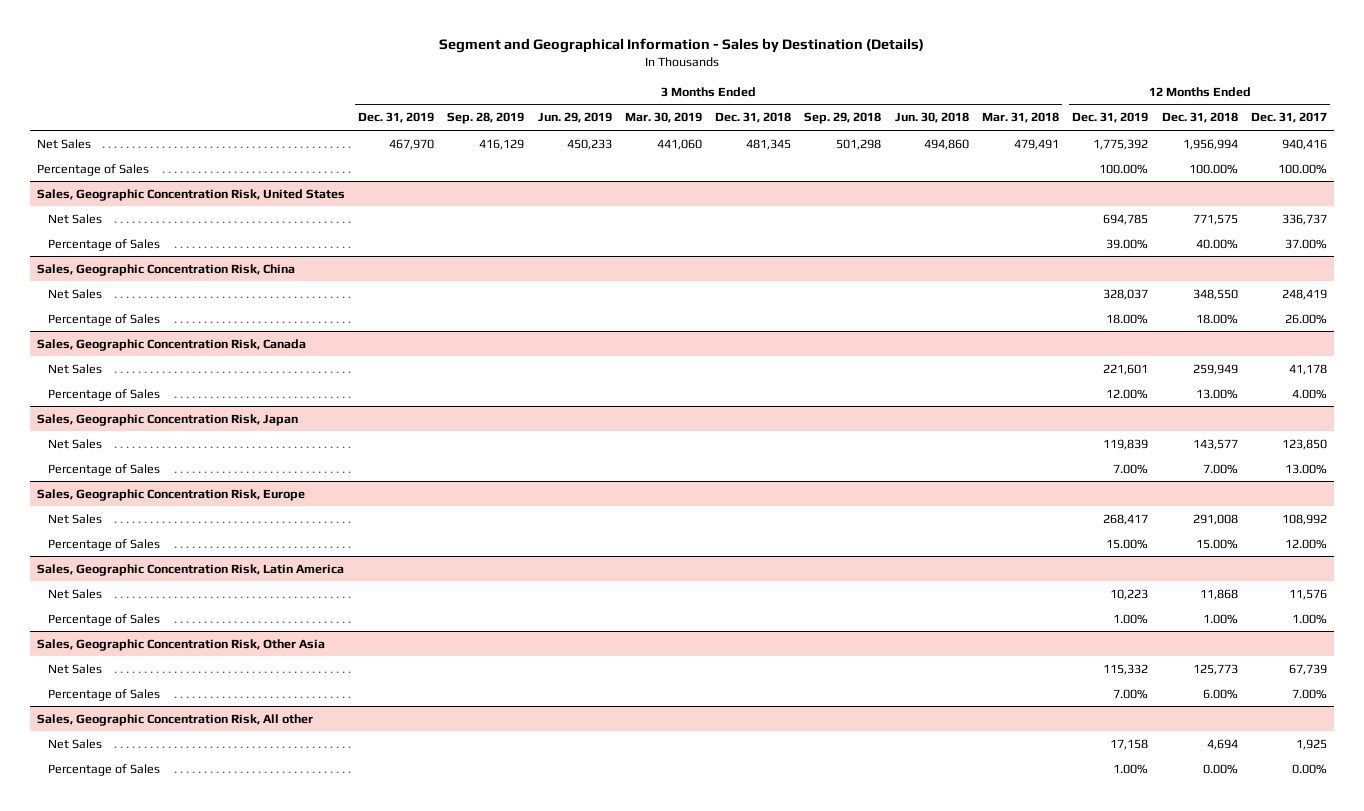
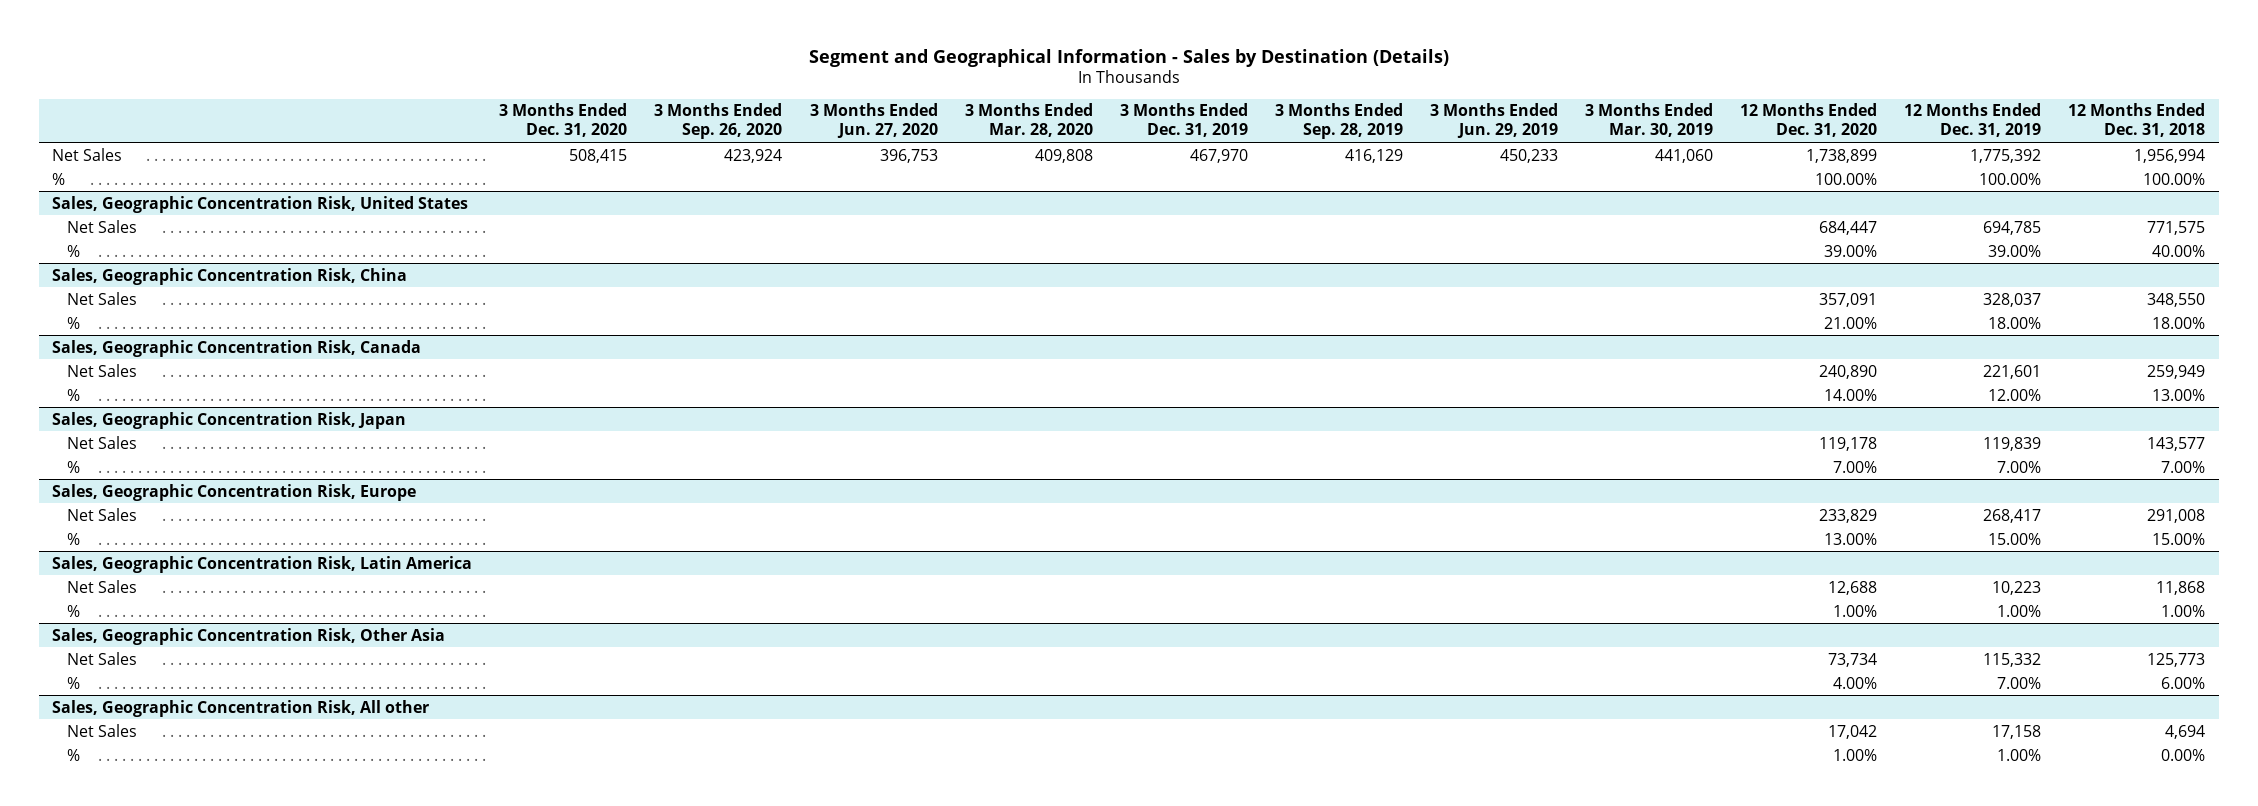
- | 3 Months Ended Dec. 31, 2019 | 3 Months Ended Sep. 28, 2019 | 3 Months Ended Jun. 29, 2019 | 3 Months Ended Mar. 30, 2019 | 3 Months Ended Dec. 31, 2018 | 3 Months Ended Sep. 29, 2018 | 3 Months Ended Jun. 30, 2018 | 3 Months Ended Mar. 31, 2018 | 12 Months Ended Dec. 31, 2019 | 12 Months Ended Dec. 31, 2018 | 12 Months Ended Dec. 31, 2017
+ | 3 Months Ended Dec. 31, 2020 | 3 Months Ended Sep. 26, 2020 | 3 Months Ended Jun. 27, 2020 | 3 Months Ended Mar. 28, 2020 | 3 Months Ended Dec. 31, 2019 | 3 Months Ended Sep. 28, 2019 | 3 Months Ended Jun. 29, 2019 | 3 Months Ended Mar. 30, 2019 | 12 Months Ended Dec. 31, 2020 | 12 Months Ended Dec. 31, 2019 | 12 Months Ended Dec. 31, 2018
- Percentage of Sales | | | | | | | | | 100.00% | 100.00% | 100.00%
+ % | | | | | | | | | 100.00% | 100.00% | 100.00%
@ Sales, Geographic Concentration Risk, United States
- Percentage of Sales | | | | | | | | | 39.00% | 40.00% | 37.00%
+ % | | | | | | | | | 39.00% | 39.00% | 40.00%
@ Sales, Geographic Concentration Risk, China
- Percentage of Sales | | | | | | | | | 18.00% | 18.00% | 26.00%
+ % | | | | | | | | | 21.00% | 18.00% | 18.00%
@ Sales, Geographic Concentration Risk, Canada
- Percentage of Sales | | | | | | | | | 12.00% | 13.00% | 4.00%
+ % | | | | | | | | | 14.00% | 12.00% | 13.00%
@ Sales, Geographic Concentration Risk, Japan
- Percentage of Sales | | | | | | | | | 7.00% | 7.00% | 13.00%
+ % | | | | | | | | | 7.00% | 7.00% | 7.00%
@ Sales, Geographic Concentration Risk, Europe
- Percentage of Sales | | | | | | | | | 15.00% | 15.00% | 12.00%
+ % | | | | | | | | | 13.00% | 15.00% | 15.00%
@ Sales, Geographic Concentration Risk, Latin America
- Percentage of Sales | | | | | | | | | 1.00% | 1.00% | 1.00%
+ % | | | | | | | | | 1.00% | 1.00% | 1.00%
@ Sales, Geographic Concentration Risk, Other Asia
- Percentage of Sales | | | | | | | | | 7.00% | 6.00% | 7.00%
+ % | | | | | | | | | 4.00% | 7.00% | 6.00%
@ Sales, Geographic Concentration Risk, All other
- Percentage of Sales | | | | | | | | | 1.00% | 0.00% | 0.00%
+ % | | | | | | | | | 1.00% | 1.00% | 0.00%

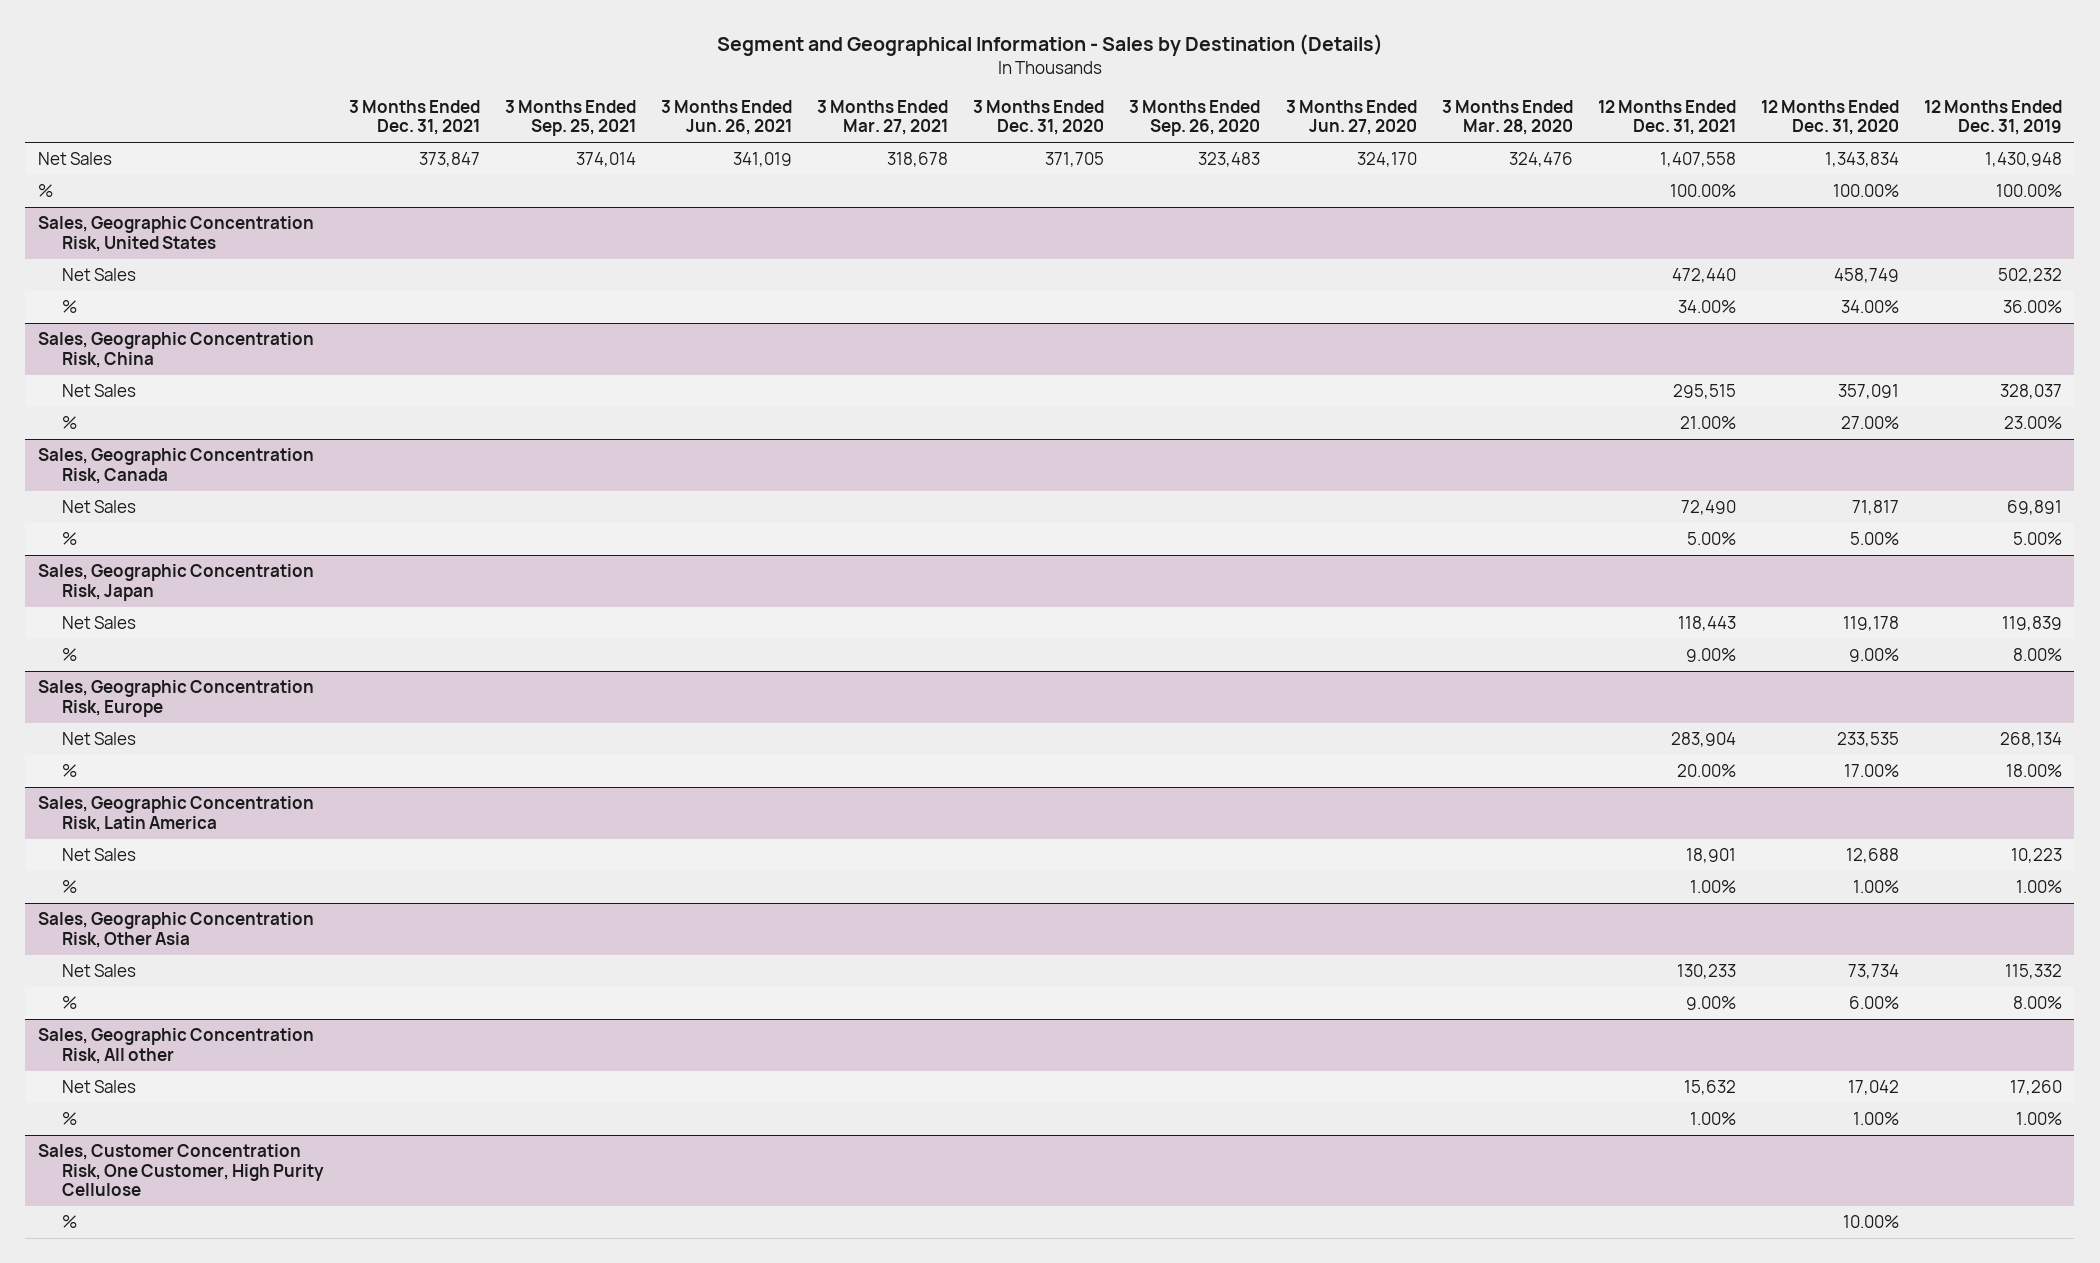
- | 3 Months Ended Dec. 31, 2020 | 3 Months Ended Sep. 26, 2020 | 3 Months Ended Jun. 27, 2020 | 3 Months Ended Mar. 28, 2020 | 3 Months Ended Dec. 31, 2019 | 3 Months Ended Sep. 28, 2019 | 3 Months Ended Jun. 29, 2019 | 3 Months Ended Mar. 30, 2019 | 12 Months Ended Dec. 31, 2020 | 12 Months Ended Dec. 31, 2019 | 12 Months Ended Dec. 31, 2018
+ | 3 Months Ended Dec. 31, 2021 | 3 Months Ended Sep. 25, 2021 | 3 Months Ended Jun. 26, 2021 | 3 Months Ended Mar. 27, 2021 | 3 Months Ended Dec. 31, 2020 | 3 Months Ended Sep. 26, 2020 | 3 Months Ended Jun. 27, 2020 | 3 Months Ended Mar. 28, 2020 | 12 Months Ended Dec. 31, 2021 | 12 Months Ended Dec. 31, 2020 | 12 Months Ended Dec. 31, 2019
- Net Sales | 508,415 | 423,924 | 396,753 | 409,808 | 467,970 | 416,129 | 450,233 | 441,060 | 1,738,899 | 1,775,392 | 1,956,994
+ Net Sales | 373,847 | 374,014 | 341,019 | 318,678 | 371,705 | 323,483 | 324,170 | 324,476 | 1,407,558 | 1,343,834 | 1,430,948
@ Sales, Geographic Concentration Risk, United States
- Net Sales | | | | | | | | | 684,447 | 694,785 | 771,575
- % | | | | | | | | | 39.00% | 39.00% | 40.00%
+ Net Sales | | | | | | | | | 472,440 | 458,749 | 502,232
+ % | | | | | | | | | 34.00% | 34.00% | 36.00%
@ Sales, Geographic Concentration Risk, China
- % | | | | | | | | | 21.00% | 18.00% | 18.00%
+ % | | | | | | | | | 21.00% | 27.00% | 23.00%
@ Sales, Geographic Concentration Risk, Canada
- Net Sales | | | | | | | | | 240,890 | 221,601 | 259,949
- % | | | | | | | | | 14.00% | 12.00% | 13.00%
+ Net Sales | | | | | | | | | 72,490 | 71,817 | 69,891
+ % | | | | | | | | | 5.00% | 5.00% | 5.00%
@ Sales, Geographic Concentration Risk, Japan
- % | | | | | | | | | 7.00% | 7.00% | 7.00%
+ % | | | | | | | | | 9.00% | 9.00% | 8.00%
@ Sales, Geographic Concentration Risk, Europe
- Net Sales | | | | | | | | | 233,829 | 268,417 | 291,008
- % | | | | | | | | | 13.00% | 15.00% | 15.00%
+ Net Sales | | | | | | | | | 283,904 | 233,535 | 268,134
+ % | | | | | | | | | 20.00% | 17.00% | 18.00%
@ Sales, Geographic Concentration Risk, Other Asia
- % | | | | | | | | | 4.00% | 7.00% | 6.00%
+ % | | | | | | | | | 9.00% | 6.00% | 8.00%
@ Sales, Geographic Concentration Risk, All other
- Net Sales | | | | | | | | | 17,042 | 17,158 | 4,694
+ Net Sales | | | | | | | | | 15,632 | 17,042 | 17,260
+ Sales, Customer Concentration Risk, One Customer, High Purity Cellulose
+ % | | | | | | | | | | 10.00% |

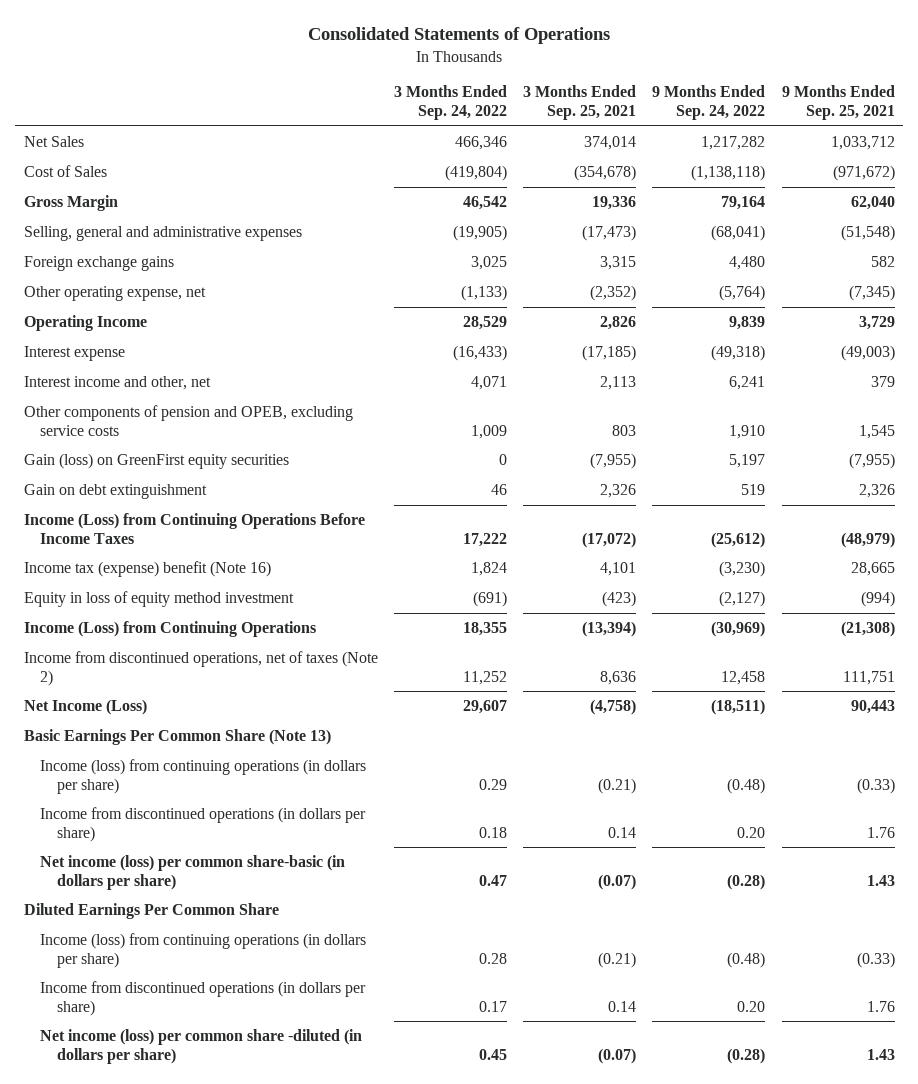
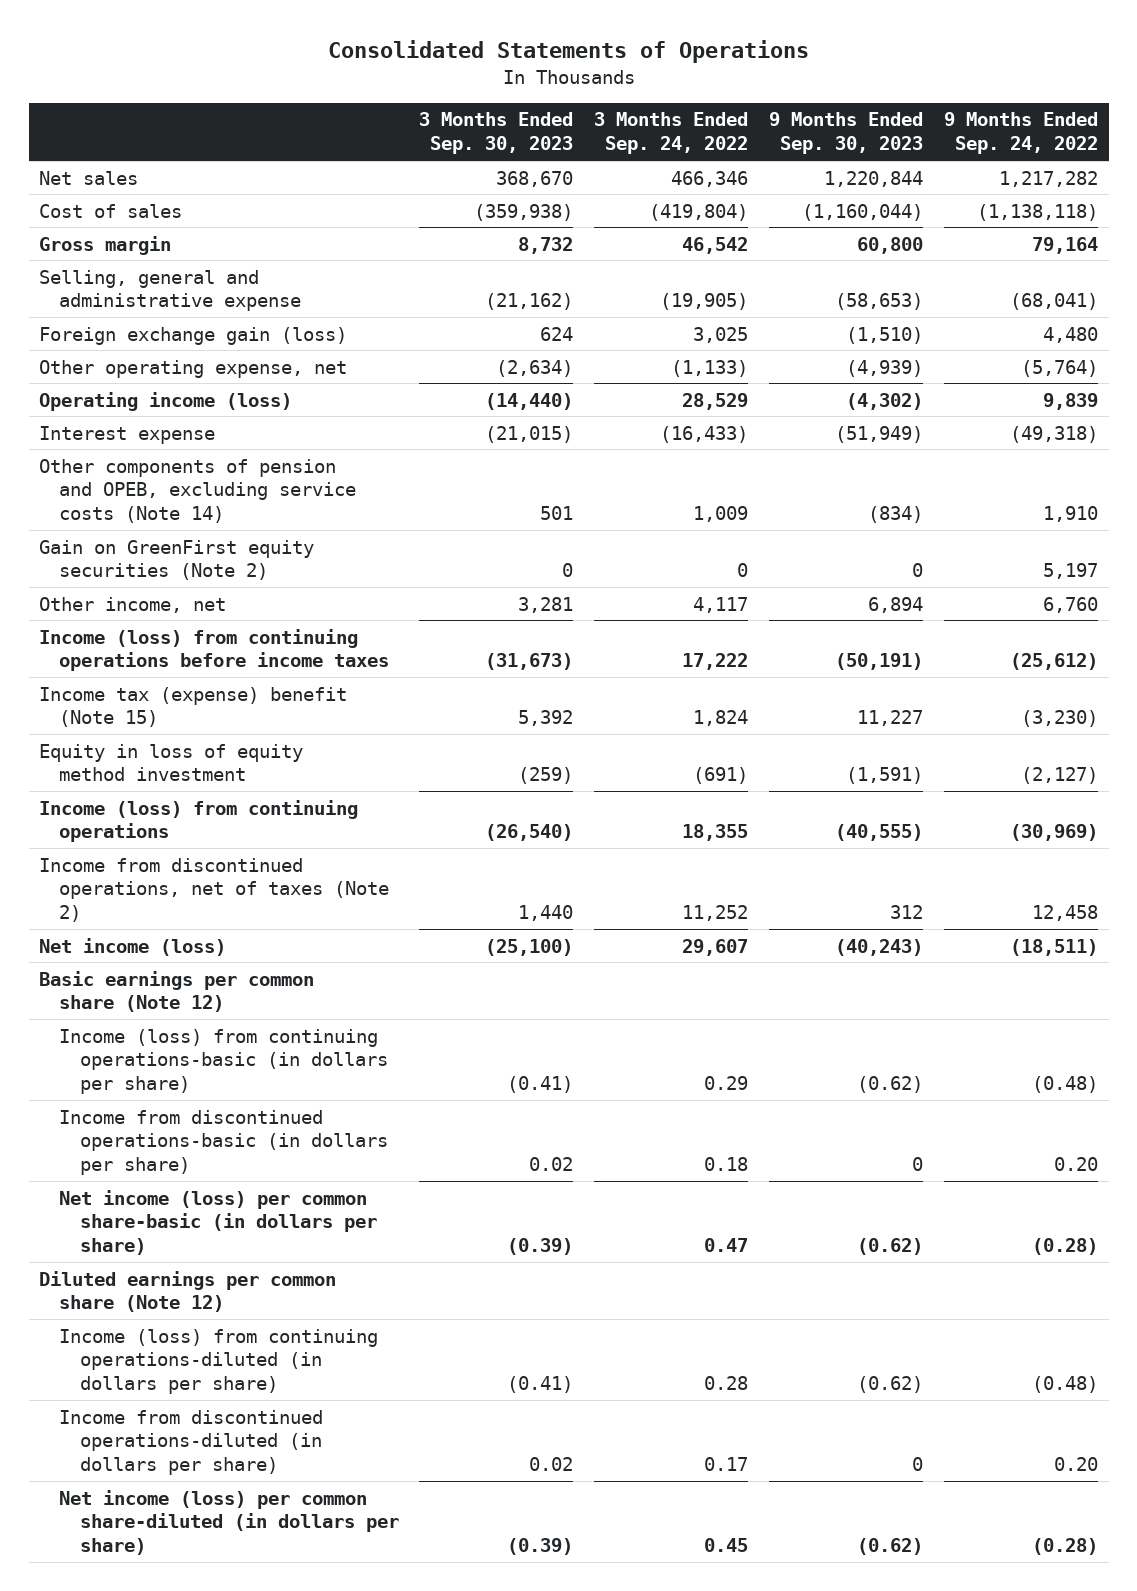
- | 3 Months Ended Sep. 24, 2022 | 3 Months Ended Sep. 25, 2021 | 9 Months Ended Sep. 24, 2022 | 9 Months Ended Sep. 25, 2021
+ | 3 Months Ended Sep. 30, 2023 | 3 Months Ended Sep. 24, 2022 | 9 Months Ended Sep. 30, 2023 | 9 Months Ended Sep. 24, 2022
- Net Sales | 466,346 | 374,014 | 1,217,282 | 1,033,712
- Cost of Sales | (419,804) | (354,678) | (1,138,118) | (971,672)
- Gross Margin | 46,542 | 19,336 | 79,164 | 62,040
- Selling, general and administrative expenses | (19,905) | (17,473) | (68,041) | (51,548)
- Foreign exchange gains | 3,025 | 3,315 | 4,480 | 582
+ Net sales | 368,670 | 466,346 | 1,220,844 | 1,217,282
+ Cost of sales | (359,938) | (419,804) | (1,160,044) | (1,138,118)
+ Gross margin | 8,732 | 46,542 | 60,800 | 79,164
+ Selling, general and administrative expense | (21,162) | (19,905) | (58,653) | (68,041)
+ Foreign exchange gain (loss) | 624 | 3,025 | (1,510) | 4,480
- Operating Income | 28,529 | 2,826 | 9,839 | 3,729
+ Operating income (loss) | (14,440) | 28,529 | (4,302) | 9,839
- Interest income and other, net | 4,071 | 2,113 | 6,241 | 379
- Other components of pension and OPEB, excluding service costs | 1,009 | 803 | 1,910 | 1,545
- Gain (loss) on GreenFirst equity securities | 0 | (7,955) | 5,197 | (7,955)
- Gain on debt extinguishment | 46 | 2,326 | 519 | 2,326
- Income (Loss) from Continuing Operations Before Income Taxes | 17,222 | (17,072) | (25,612) | (48,979)
- Income tax (expense) benefit (Note 16) | 1,824 | 4,101 | (3,230) | 28,665
+ Other components of pension and OPEB, excluding service costs (Note 14) | 501 | 1,009 | (834) | 1,910
+ Gain on GreenFirst equity securities (Note 2) | 0 | 0 | 0 | 5,197
+ Other income, net | 3,281 | 4,117 | 6,894 | 6,760
+ Income (loss) from continuing operations before income taxes | (31,673) | 17,222 | (50,191) | (25,612)
+ Income tax (expense) benefit (Note 15) | 5,392 | 1,824 | 11,227 | (3,230)
- Income (Loss) from Continuing Operations | 18,355 | (13,394) | (30,969) | (21,308)
+ Income (loss) from continuing operations | (26,540) | 18,355 | (40,555) | (30,969)
- Net Income (Loss) | 29,607 | (4,758) | (18,511) | 90,443
- Basic Earnings Per Common Share (Note 13)
- Income (loss) from continuing operations (in dollars per share) | 0.29 | (0.21) | (0.48) | (0.33)
- Income from discontinued operations (in dollars per share) | 0.18 | 0.14 | 0.20 | 1.76
+ Net income (loss) | (25,100) | 29,607 | (40,243) | (18,511)
+ Basic earnings per common share (Note 12)
+ Income (loss) from continuing operations-basic (in dollars per share) | (0.41) | 0.29 | (0.62) | (0.48)
+ Income from discontinued operations-basic (in dollars per share) | 0.02 | 0.18 | 0 | 0.20
- Diluted Earnings Per Common Share
- Income (loss) from continuing operations (in dollars per share) | 0.28 | (0.21) | (0.48) | (0.33)
- Income from discontinued operations (in dollars per share) | 0.17 | 0.14 | 0.20 | 1.76
- Net income (loss) per common share -diluted (in dollars per share) | 0.45 | (0.07) | (0.28) | 1.43
+ Diluted earnings per common share (Note 12)
+ Income (loss) from continuing operations-diluted (in dollars per share) | (0.41) | 0.28 | (0.62) | (0.48)
+ Income from discontinued operations-diluted (in dollars per share) | 0.02 | 0.17 | 0 | 0.20
+ Net income (loss) per common share-diluted (in dollars per share) | (0.39) | 0.45 | (0.62) | (0.28)

